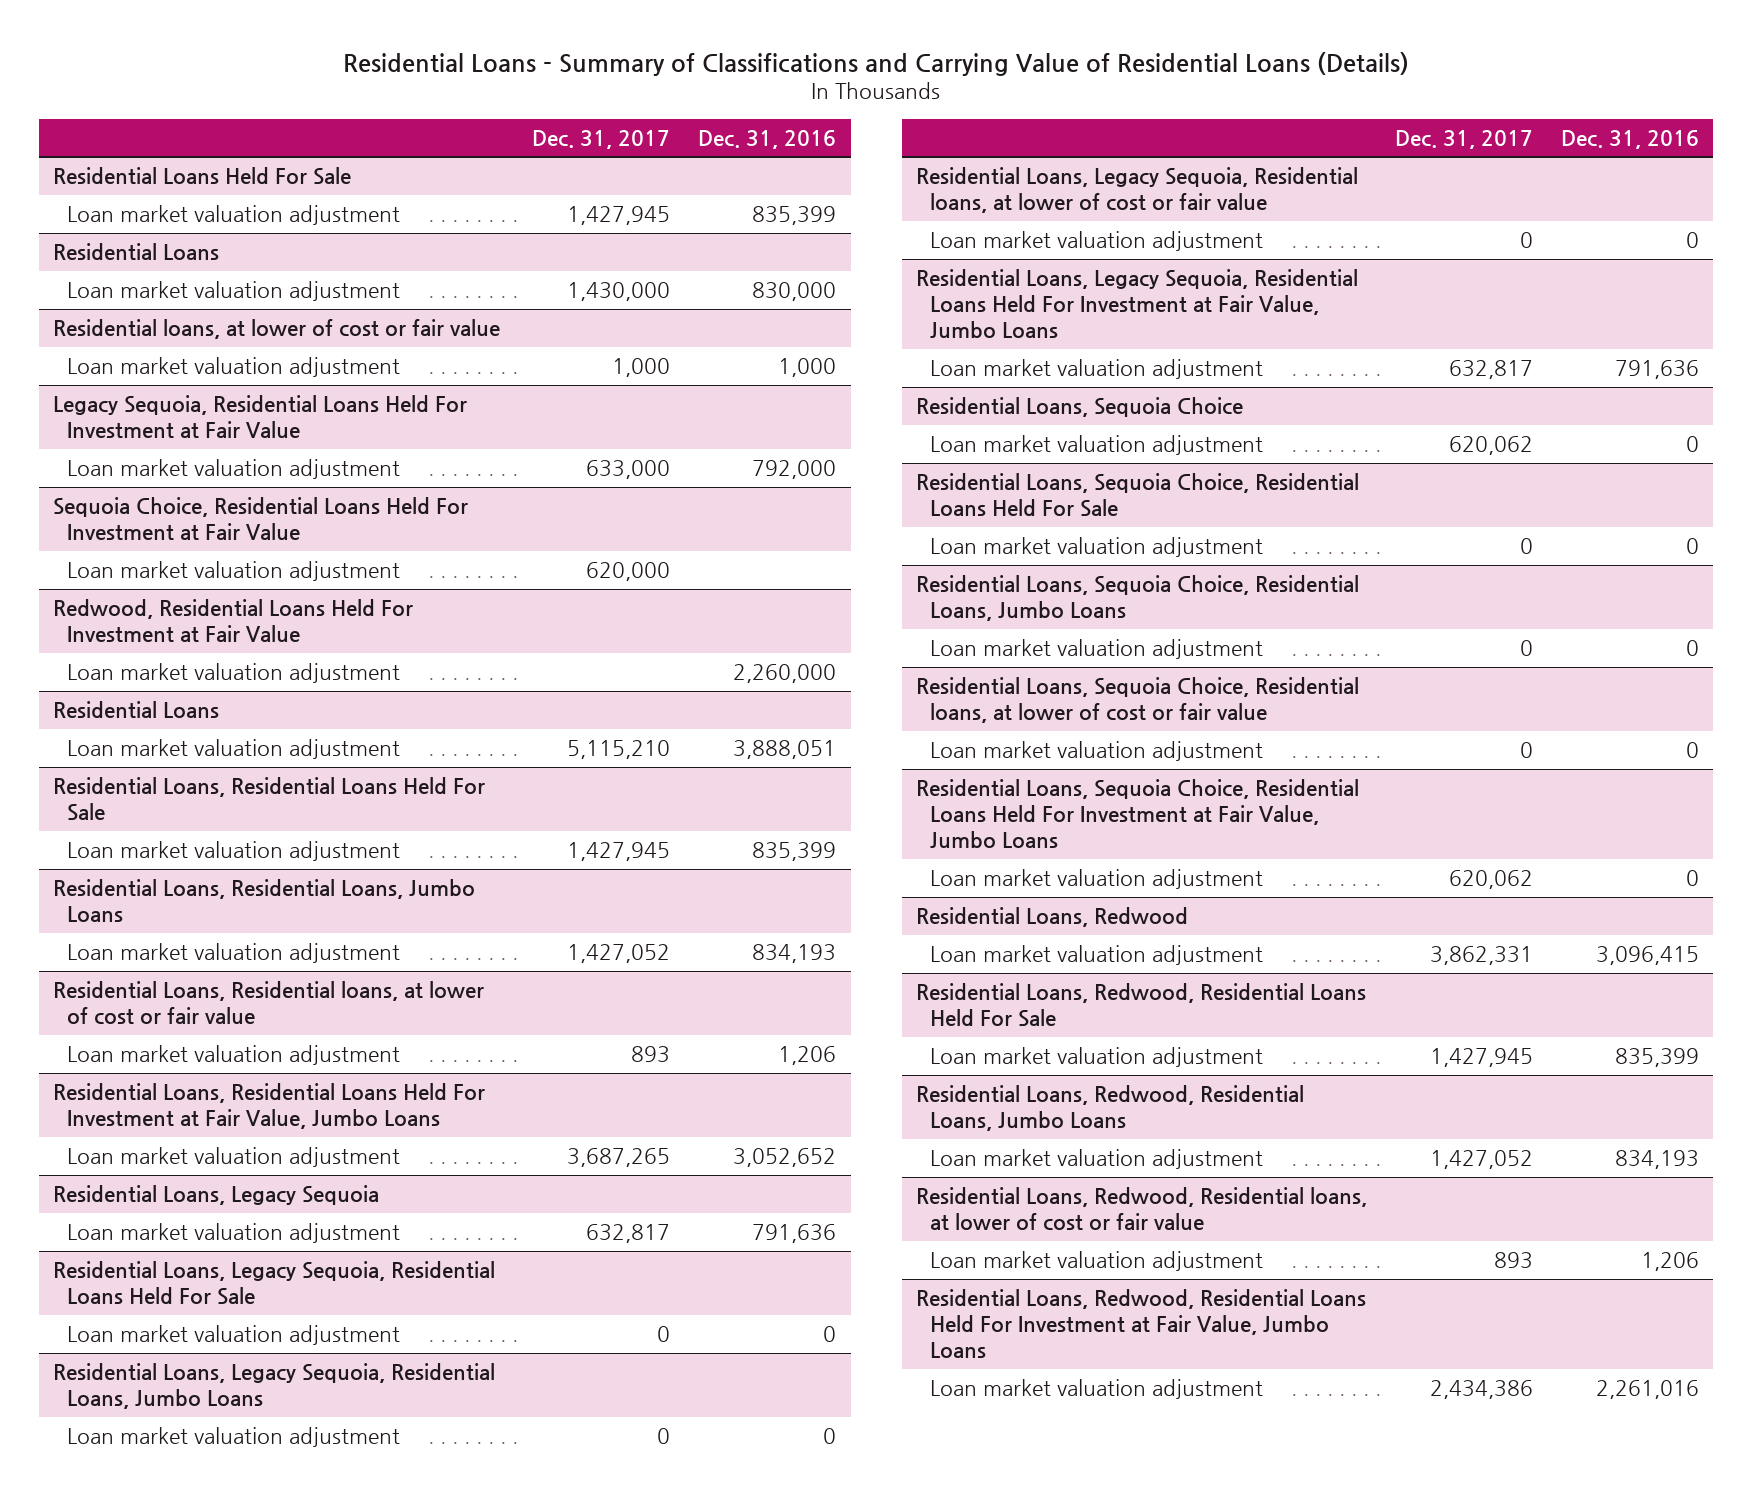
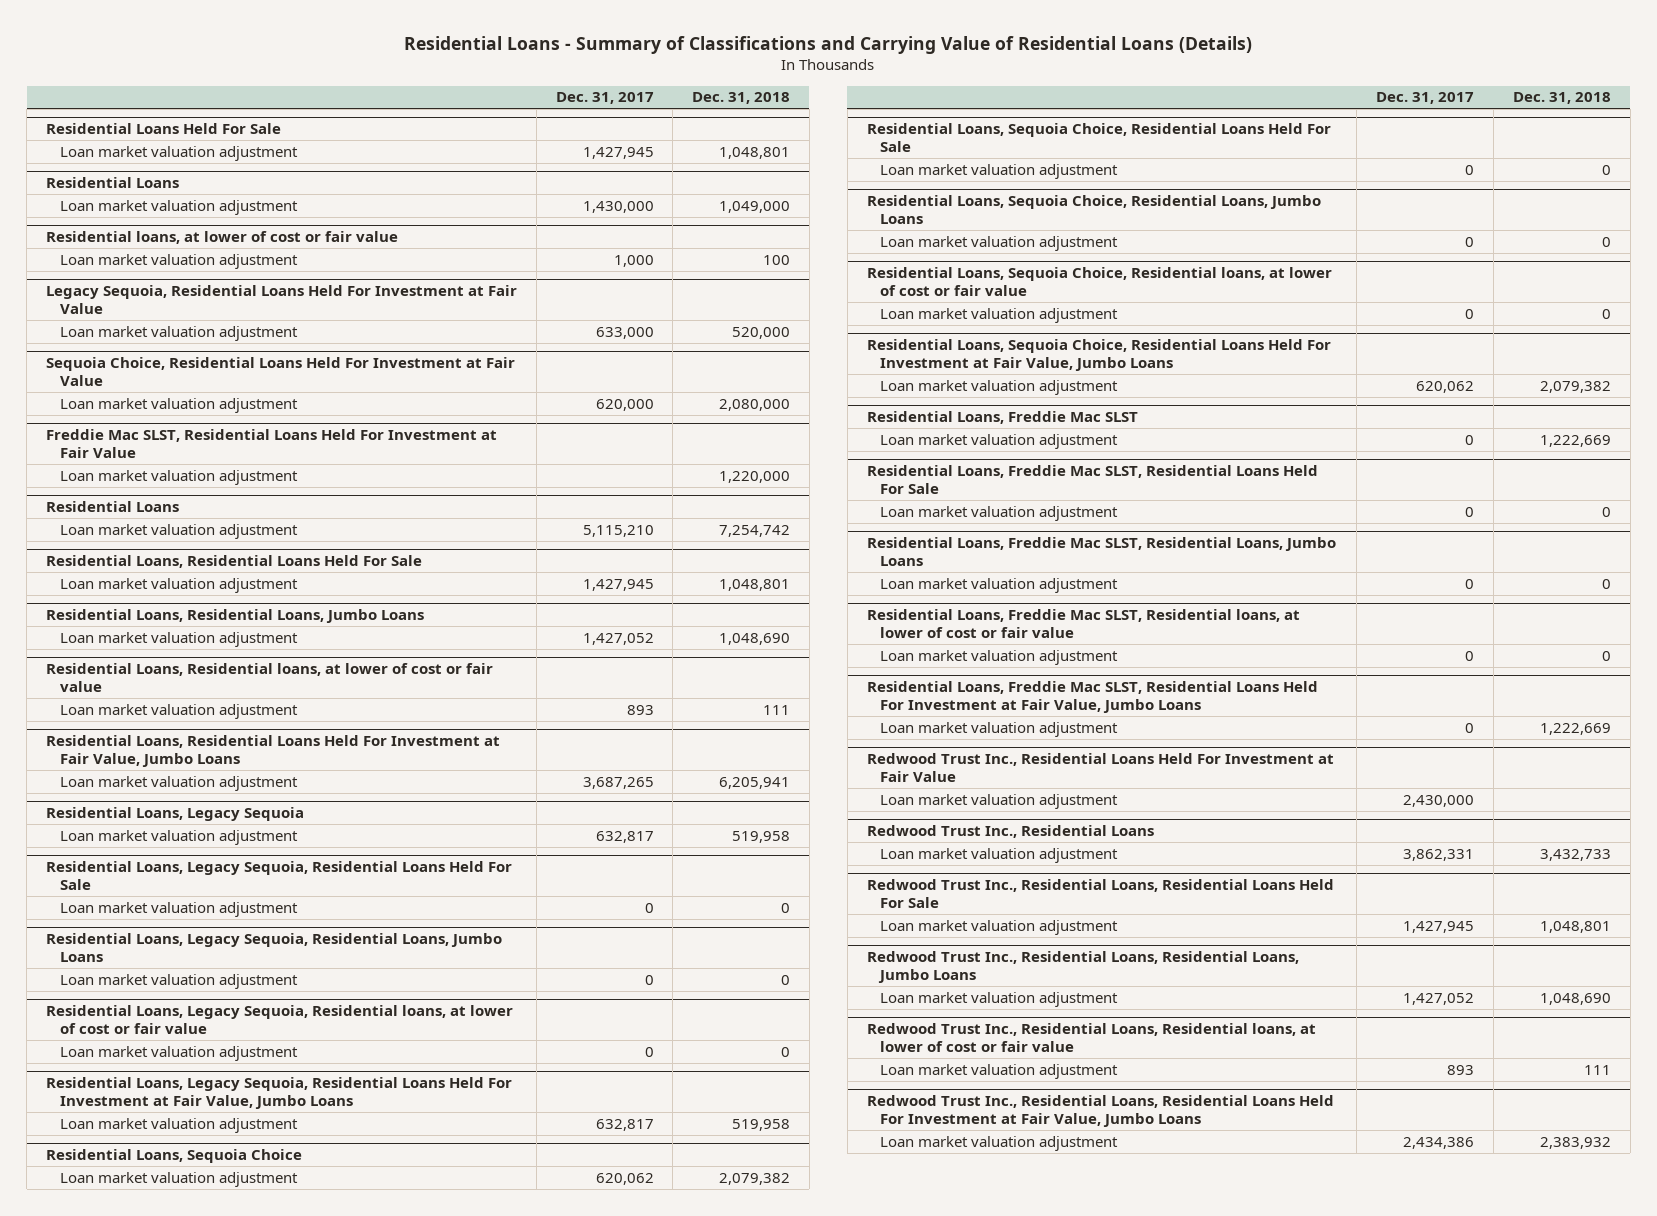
- | Dec. 31, 2017 | Dec. 31, 2016
+ | Dec. 31, 2017 | Dec. 31, 2018
- Redwood, Residential Loans Held For Investment at Fair Value
+ Freddie Mac SLST, Residential Loans Held For Investment at Fair Value
- Residential Loans, Redwood
+ Residential Loans, Freddie Mac SLST
+ Loan market valuation adjustment | 0 | 1,222,669
+ Residential Loans, Freddie Mac SLST, Residential Loans Held For Sale
+ Loan market valuation adjustment | 0 | 0
+ Residential Loans, Freddie Mac SLST, Residential Loans, Jumbo Loans
+ Loan market valuation adjustment | 0 | 0
+ Residential Loans, Freddie Mac SLST, Residential loans, at lower of cost or fair value
+ Loan market valuation adjustment | 0 | 0
+ Residential Loans, Freddie Mac SLST, Residential Loans Held For Investment at Fair Value, Jumbo Loans
+ Loan market valuation adjustment | 0 | 1,222,669
+ Redwood Trust Inc., Residential Loans Held For Investment at Fair Value
+ Loan market valuation adjustment | 2,430,000 |
+ Redwood Trust Inc., Residential Loans
- Residential Loans, Redwood, Residential Loans Held For Sale
+ Redwood Trust Inc., Residential Loans, Residential Loans Held For Sale
- Residential Loans, Redwood, Residential Loans, Jumbo Loans
+ Redwood Trust Inc., Residential Loans, Residential Loans, Jumbo Loans
- Residential Loans, Redwood, Residential loans, at lower of cost or fair value
+ Redwood Trust Inc., Residential Loans, Residential loans, at lower of cost or fair value
- Residential Loans, Redwood, Residential Loans Held For Investment at Fair Value, Jumbo Loans
+ Redwood Trust Inc., Residential Loans, Residential Loans Held For Investment at Fair Value, Jumbo Loans

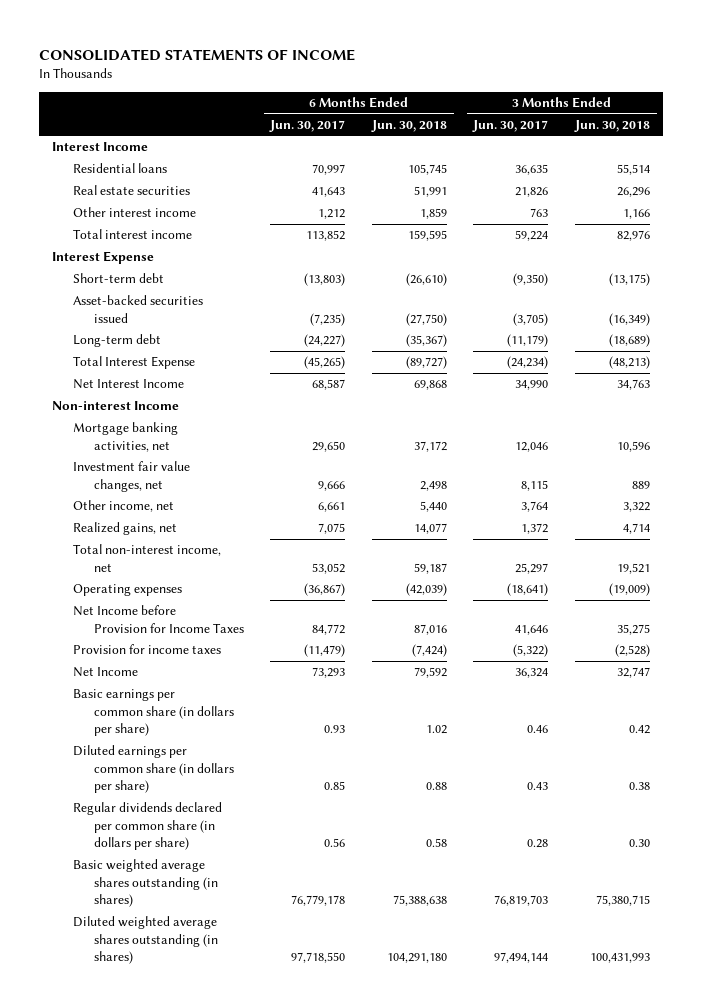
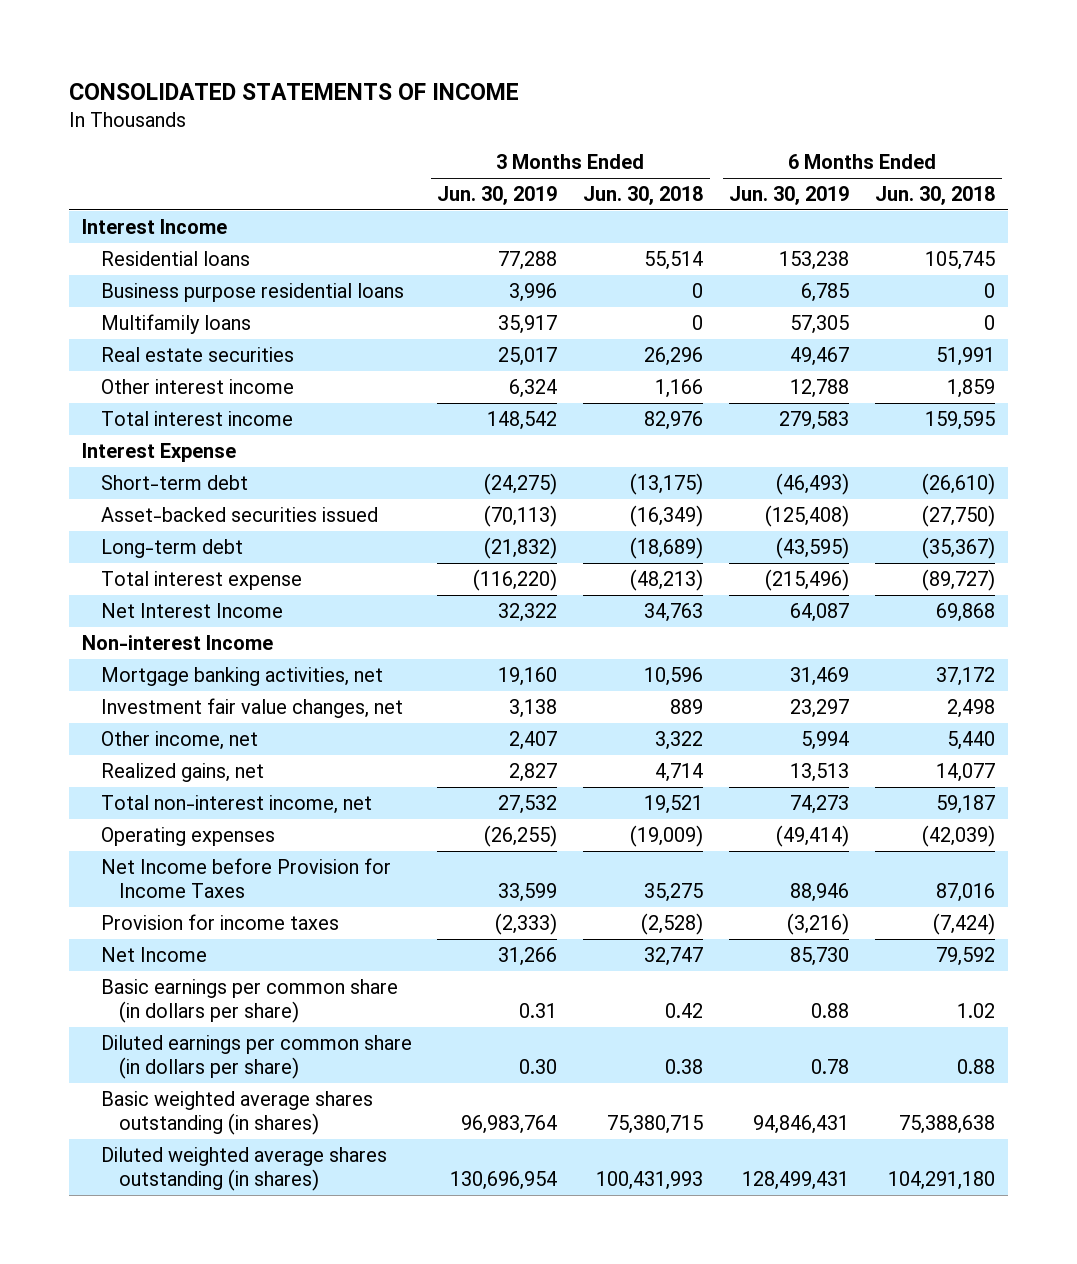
- | 6 Months Ended Jun. 30, 2017 | 6 Months Ended Jun. 30, 2018 | 3 Months Ended Jun. 30, 2017 | 3 Months Ended Jun. 30, 2018
+ | 3 Months Ended Jun. 30, 2019 | 3 Months Ended Jun. 30, 2018 | 6 Months Ended Jun. 30, 2019 | 6 Months Ended Jun. 30, 2018
+ Business purpose residential loans | 3,996 | 0 | 6,785 | 0
+ Multifamily loans | 35,917 | 0 | 57,305 | 0
- Total Interest Expense | (45,265) | (89,727) | (24,234) | (48,213)
+ Total interest expense | (116,220) | (48,213) | (215,496) | (89,727)
- Regular dividends declared per common share (in dollars per share) | 0.56 | 0.58 | 0.28 | 0.30

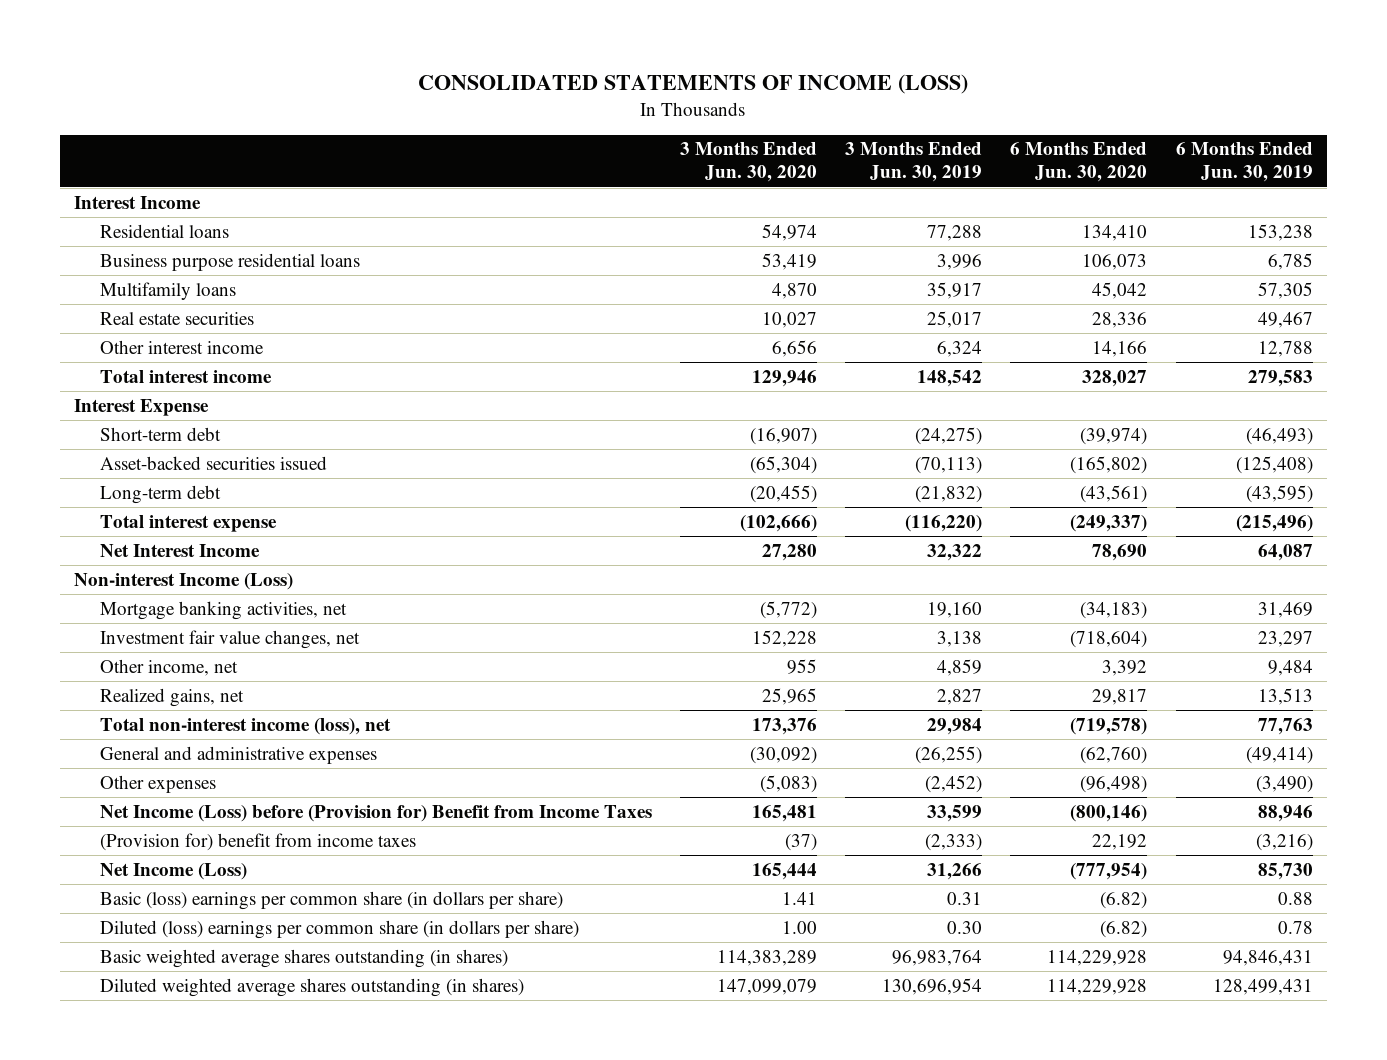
- CONSOLIDATED STATEMENTS OF INCOME
+ CONSOLIDATED STATEMENTS OF INCOME (LOSS)
- | 3 Months Ended Jun. 30, 2019 | 3 Months Ended Jun. 30, 2018 | 6 Months Ended Jun. 30, 2019 | 6 Months Ended Jun. 30, 2018
+ | 3 Months Ended Jun. 30, 2020 | 3 Months Ended Jun. 30, 2019 | 6 Months Ended Jun. 30, 2020 | 6 Months Ended Jun. 30, 2019
- Non-interest Income
+ Non-interest Income (Loss)
- Other income, net | 2,407 | 3,322 | 5,994 | 5,440
+ Other income, net | 955 | 4,859 | 3,392 | 9,484
- Total non-interest income, net | 27,532 | 19,521 | 74,273 | 59,187
- Operating expenses | (26,255) | (19,009) | (49,414) | (42,039)
- Net Income before Provision for Income Taxes | 33,599 | 35,275 | 88,946 | 87,016
- Provision for income taxes | (2,333) | (2,528) | (3,216) | (7,424)
- Net Income | 31,266 | 32,747 | 85,730 | 79,592
- Basic earnings per common share (in dollars per share) | 0.31 | 0.42 | 0.88 | 1.02
- Diluted earnings per common share (in dollars per share) | 0.30 | 0.38 | 0.78 | 0.88
+ Total non-interest income (loss), net | 173,376 | 29,984 | (719,578) | 77,763
+ General and administrative expenses | (30,092) | (26,255) | (62,760) | (49,414)
+ Other expenses | (5,083) | (2,452) | (96,498) | (3,490)
+ Net Income (Loss) before (Provision for) Benefit from Income Taxes | 165,481 | 33,599 | (800,146) | 88,946
+ (Provision for) benefit from income taxes | (37) | (2,333) | 22,192 | (3,216)
+ Net Income (Loss) | 165,444 | 31,266 | (777,954) | 85,730
+ Basic (loss) earnings per common share (in dollars per share) | 1.41 | 0.31 | (6.82) | 0.88
+ Diluted (loss) earnings per common share (in dollars per share) | 1.00 | 0.30 | (6.82) | 0.78

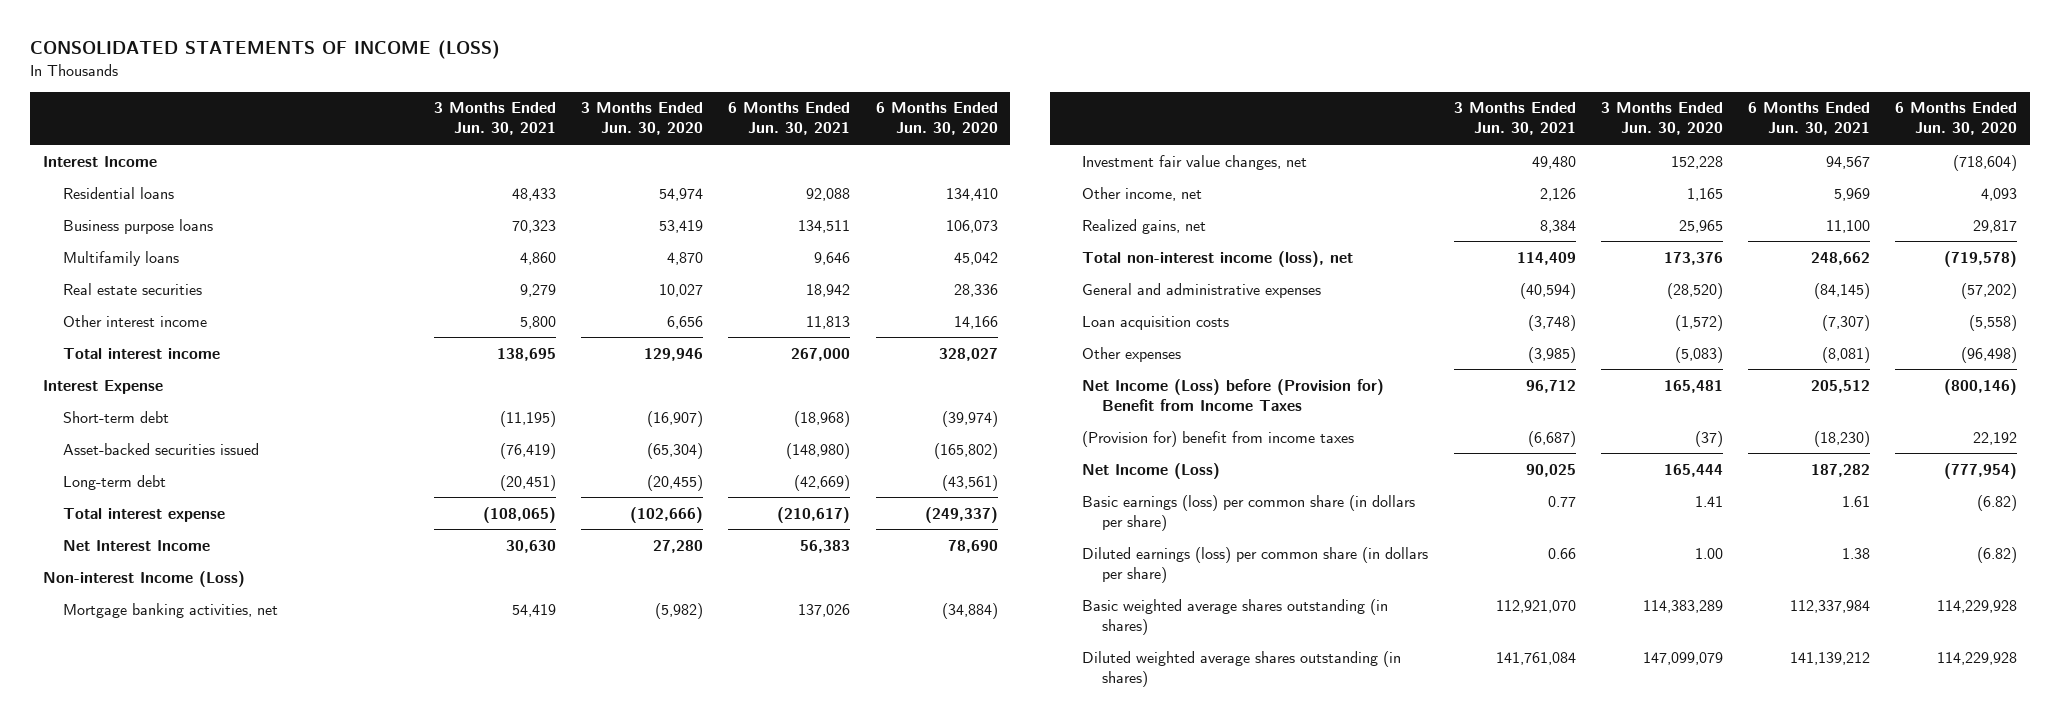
- | 3 Months Ended Jun. 30, 2020 | 3 Months Ended Jun. 30, 2019 | 6 Months Ended Jun. 30, 2020 | 6 Months Ended Jun. 30, 2019
+ | 3 Months Ended Jun. 30, 2021 | 3 Months Ended Jun. 30, 2020 | 6 Months Ended Jun. 30, 2021 | 6 Months Ended Jun. 30, 2020
- Business purpose residential loans | 53,419 | 3,996 | 106,073 | 6,785
+ Business purpose loans | 70,323 | 53,419 | 134,511 | 106,073
- Mortgage banking activities, net | (5,772) | 19,160 | (34,183) | 31,469
+ Mortgage banking activities, net | 54,419 | (5,982) | 137,026 | (34,884)
- Other income, net | 955 | 4,859 | 3,392 | 9,484
+ Other income, net | 2,126 | 1,165 | 5,969 | 4,093
- General and administrative expenses | (30,092) | (26,255) | (62,760) | (49,414)
+ General and administrative expenses | (40,594) | (28,520) | (84,145) | (57,202)
+ Loan acquisition costs | (3,748) | (1,572) | (7,307) | (5,558)
- Basic (loss) earnings per common share (in dollars per share) | 1.41 | 0.31 | (6.82) | 0.88
- Diluted (loss) earnings per common share (in dollars per share) | 1.00 | 0.30 | (6.82) | 0.78
+ Basic earnings (loss) per common share (in dollars per share) | 0.77 | 1.41 | 1.61 | (6.82)
+ Diluted earnings (loss) per common share (in dollars per share) | 0.66 | 1.00 | 1.38 | (6.82)

